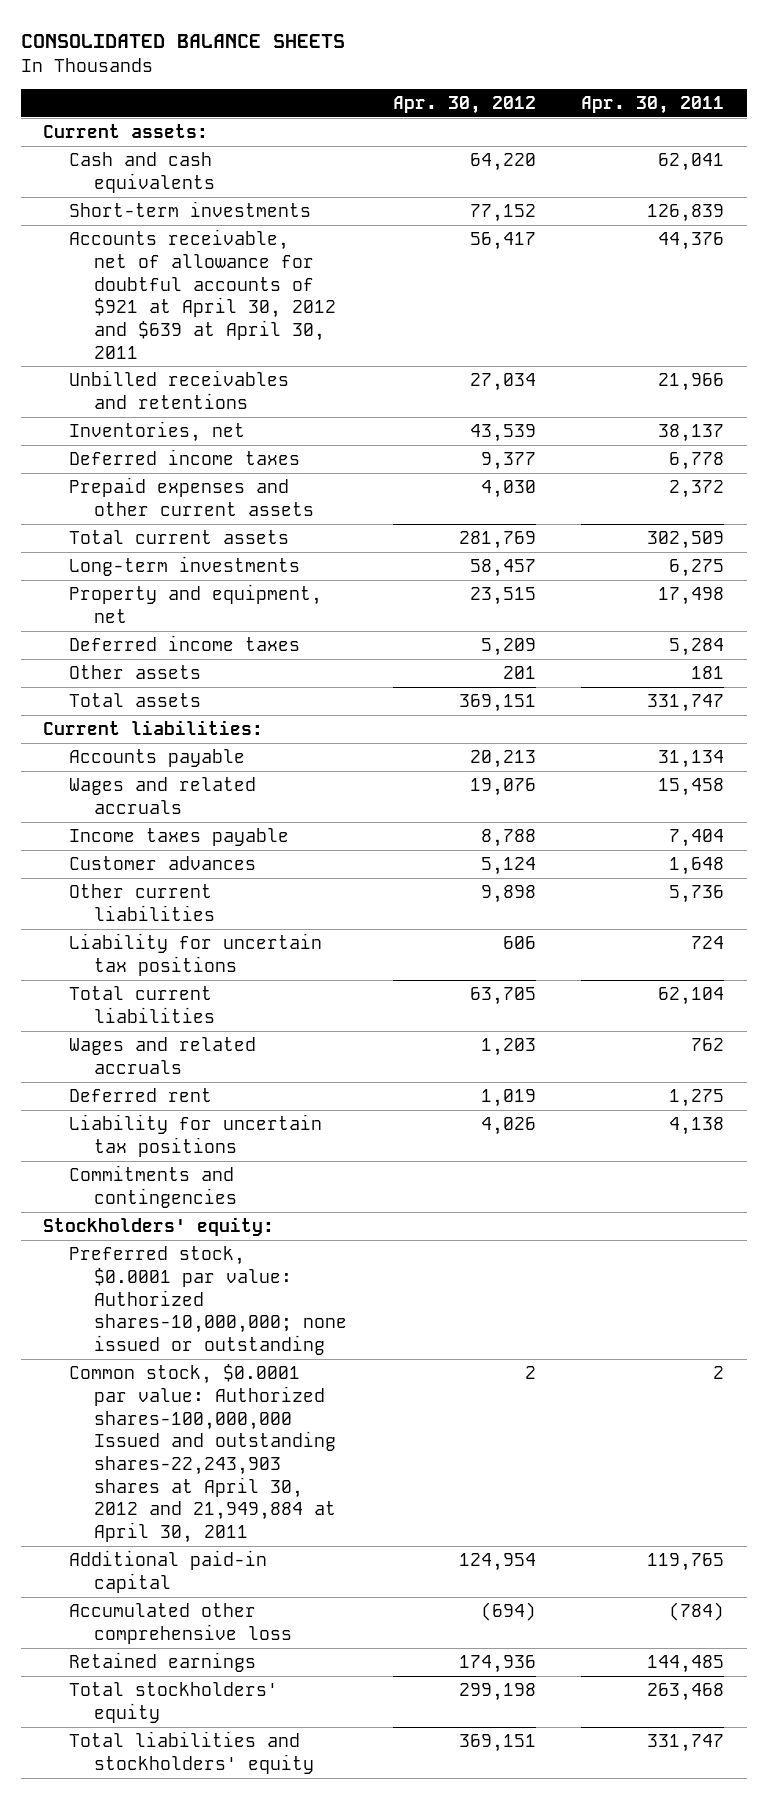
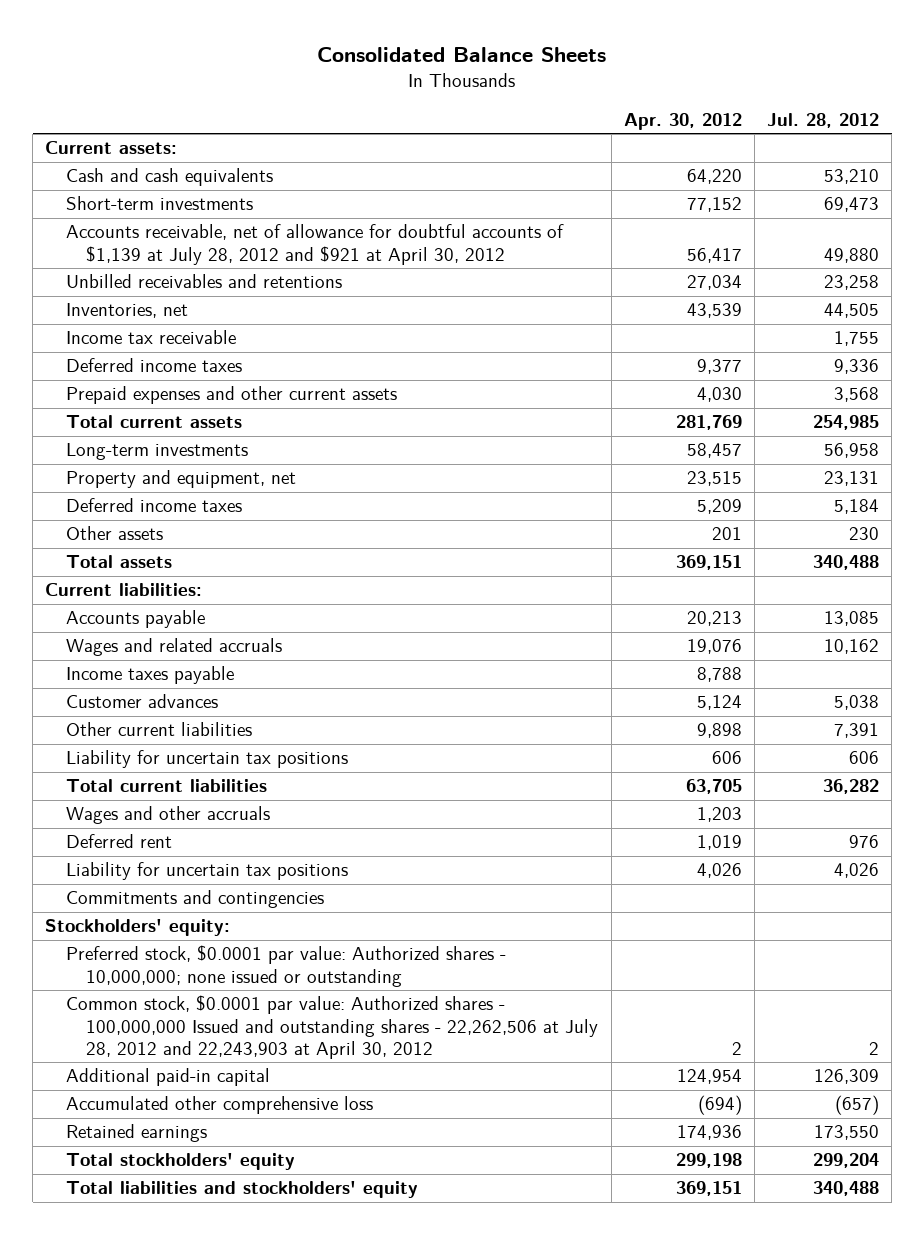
- CONSOLIDATED BALANCE SHEETS
+ Consolidated Balance Sheets
- | Apr. 30, 2012 | Apr. 30, 2011
+ | Apr. 30, 2012 | Jul. 28, 2012
- Accounts receivable, net of allowance for doubtful accounts of $921 at April 30, 2012 and $639 at April 30, 2011 | 56,417 | 44,376
+ Accounts receivable, net of allowance for doubtful accounts of $1,139 at July 28, 2012 and $921 at April 30, 2012 | 56,417 | 49,880
+ Income tax receivable | | 1,755
- Wages and related accruals | 1,203 | 762
+ Wages and other accruals | 1,203 |
- Preferred stock, $0.0001 par value: Authorized shares-10,000,000; none issued or outstanding
- Common stock, $0.0001 par value: Authorized shares-100,000,000 Issued and outstanding shares-22,243,903 shares at April 30, 2012 and 21,949,884 at April 30, 2011 | 2 | 2
+ Preferred stock, $0.0001 par value: Authorized shares - 10,000,000; none issued or outstanding
+ Common stock, $0.0001 par value: Authorized shares - 100,000,000 Issued and outstanding shares - 22,262,506 at July 28, 2012 and 22,243,903 at April 30, 2012 | 2 | 2

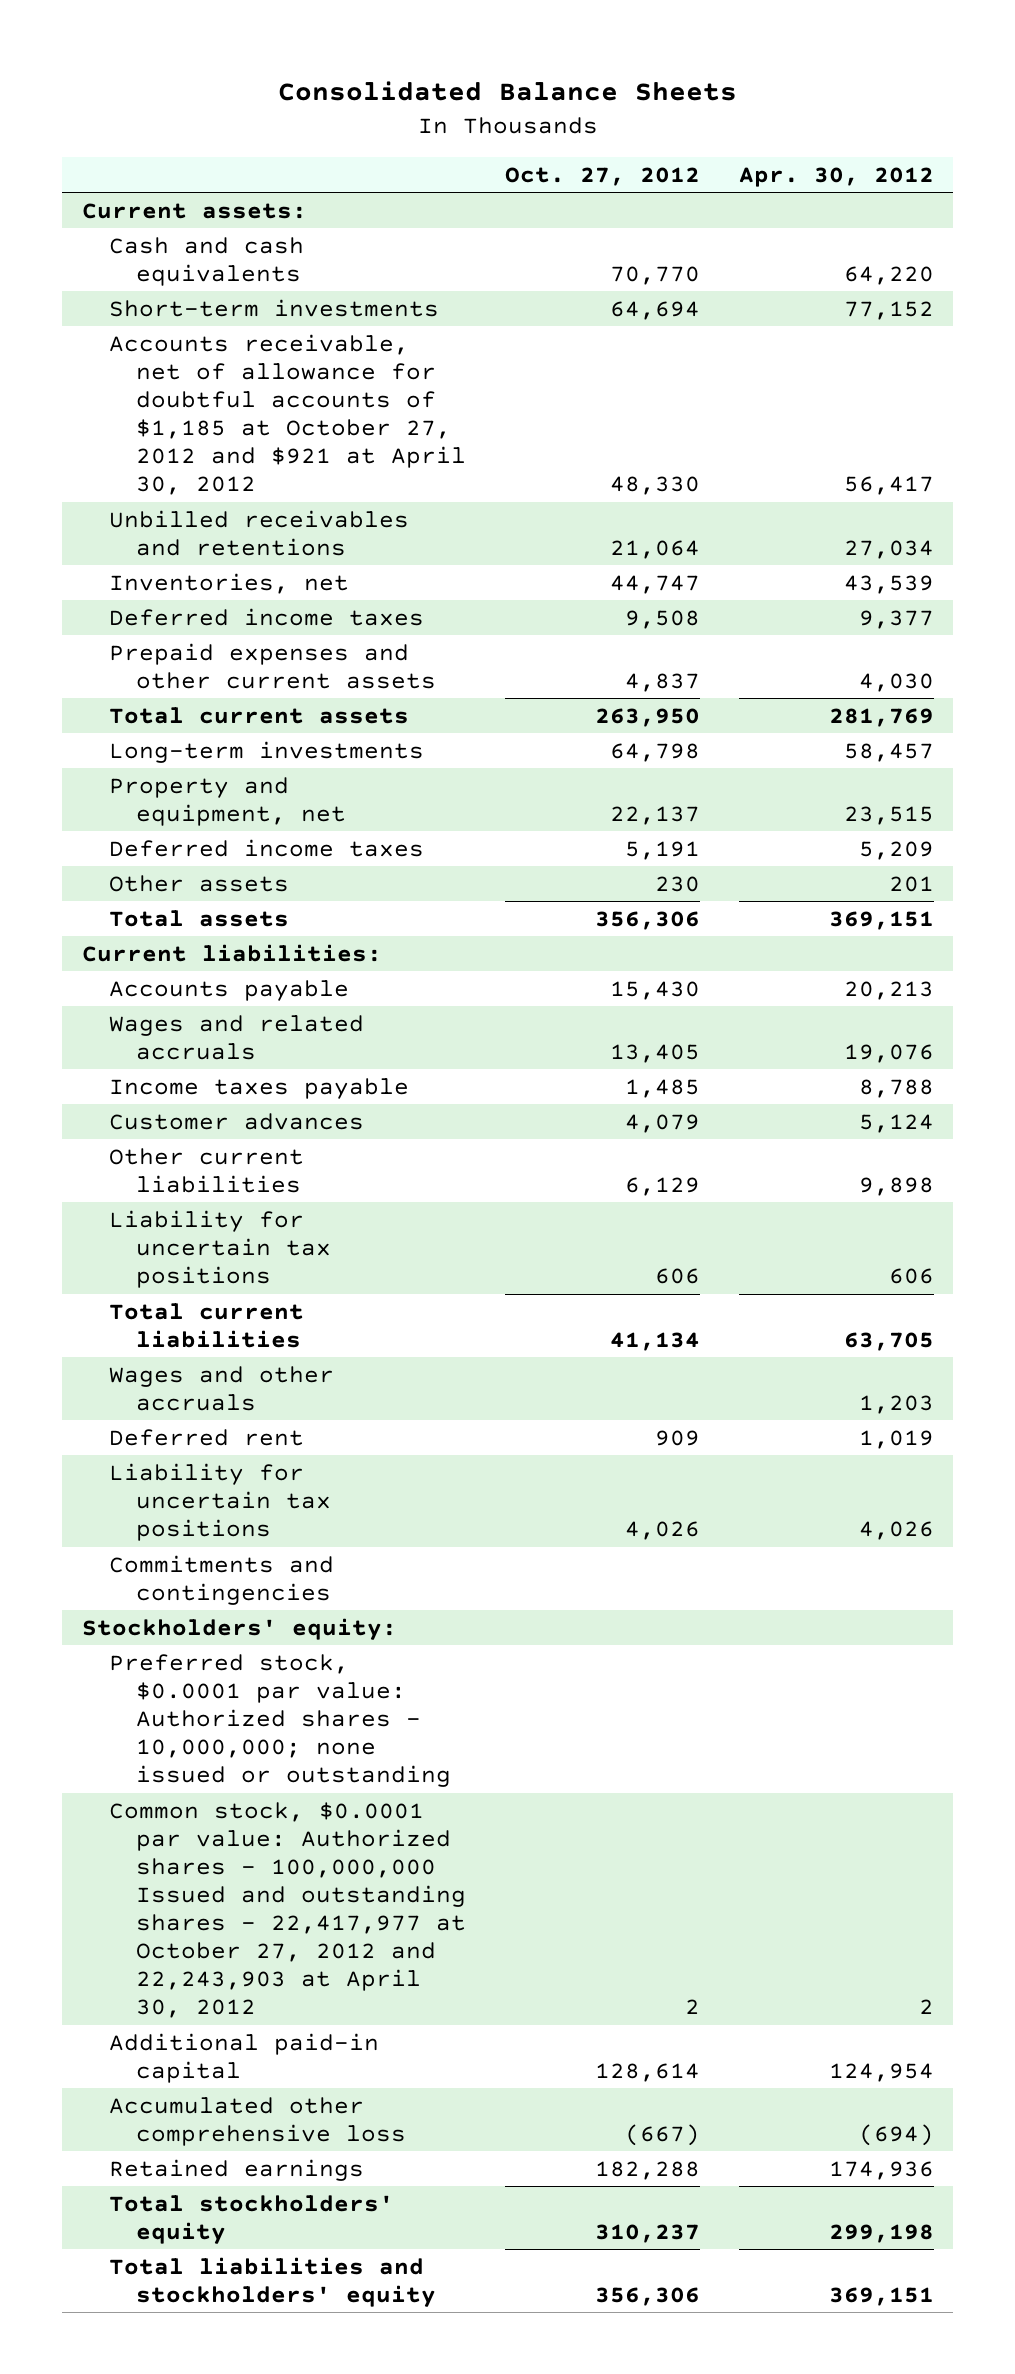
- | Apr. 30, 2012 | Jul. 28, 2012
+ | Oct. 27, 2012 | Apr. 30, 2012
- Accounts receivable, net of allowance for doubtful accounts of $1,139 at July 28, 2012 and $921 at April 30, 2012 | 56,417 | 49,880
+ Accounts receivable, net of allowance for doubtful accounts of $1,185 at October 27, 2012 and $921 at April 30, 2012 | 48,330 | 56,417
- Income tax receivable | | 1,755
- Common stock, $0.0001 par value: Authorized shares - 100,000,000 Issued and outstanding shares - 22,262,506 at July 28, 2012 and 22,243,903 at April 30, 2012 | 2 | 2
+ Common stock, $0.0001 par value: Authorized shares - 100,000,000 Issued and outstanding shares - 22,417,977 at October 27, 2012 and 22,243,903 at April 30, 2012 | 2 | 2

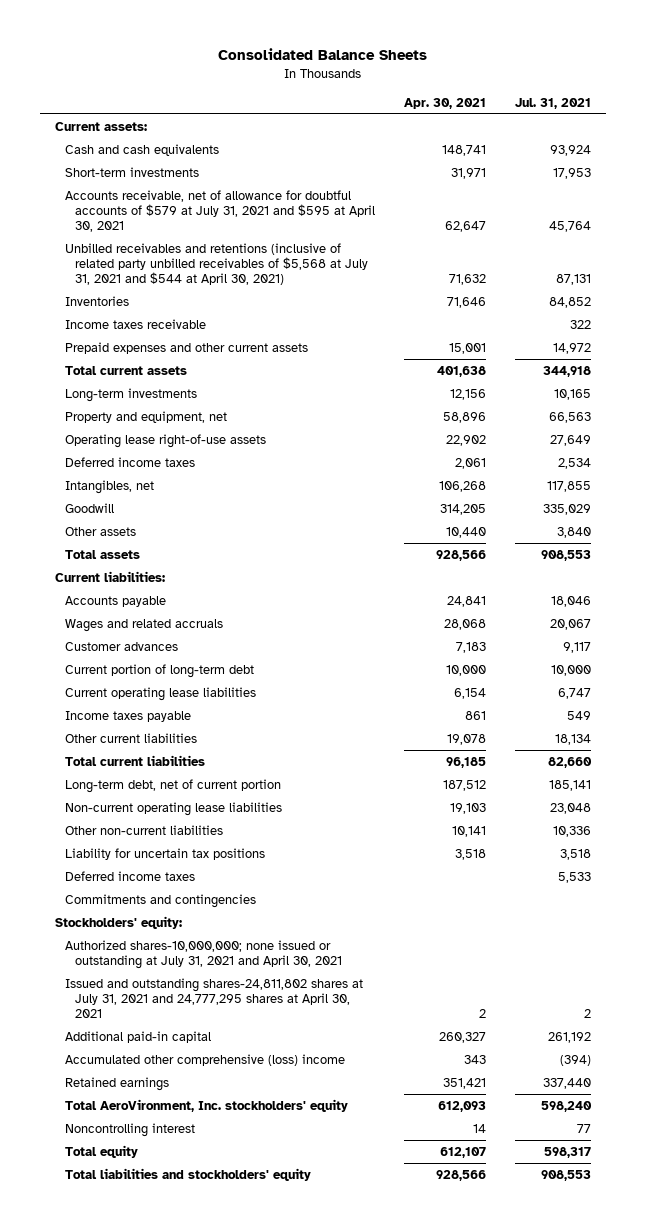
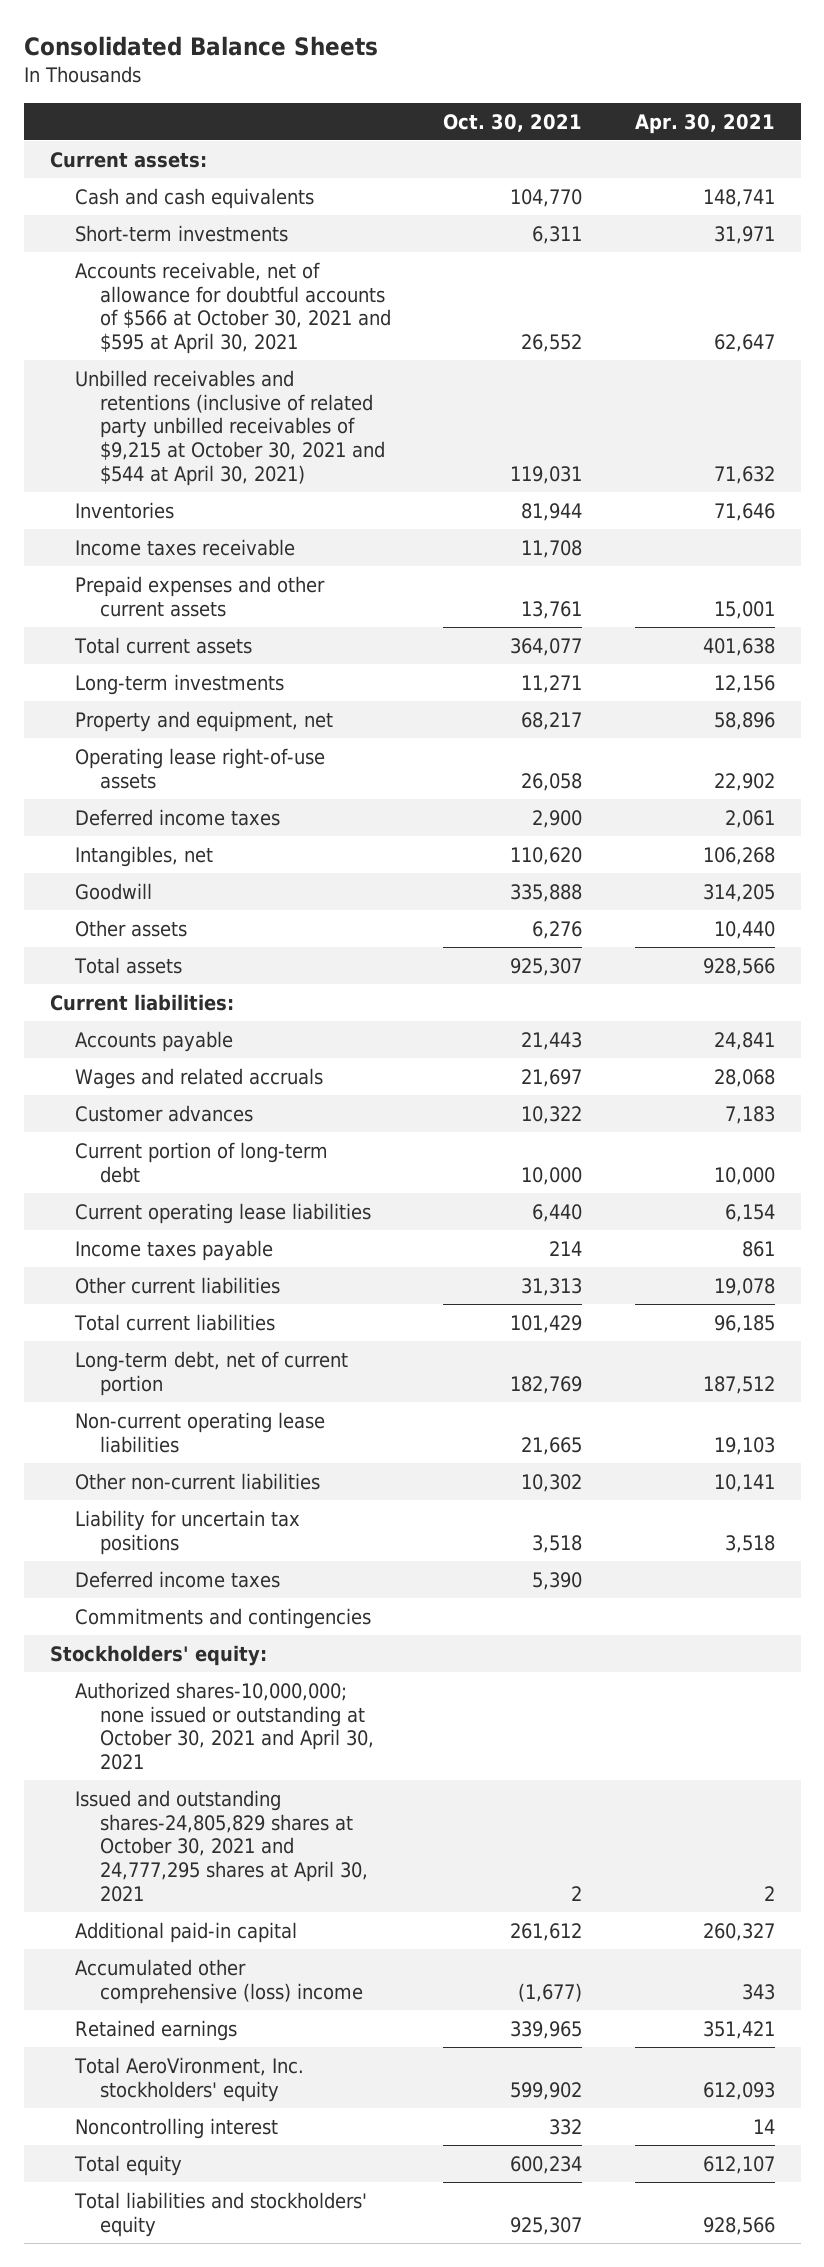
- | Apr. 30, 2021 | Jul. 31, 2021
+ | Oct. 30, 2021 | Apr. 30, 2021
- Accounts receivable, net of allowance for doubtful accounts of $579 at July 31, 2021 and $595 at April 30, 2021 | 62,647 | 45,764
- Unbilled receivables and retentions (inclusive of related party unbilled receivables of $5,568 at July 31, 2021 and $544 at April 30, 2021) | 71,632 | 87,131
+ Accounts receivable, net of allowance for doubtful accounts of $566 at October 30, 2021 and $595 at April 30, 2021 | 26,552 | 62,647
+ Unbilled receivables and retentions (inclusive of related party unbilled receivables of $9,215 at October 30, 2021 and $544 at April 30, 2021) | 119,031 | 71,632
- Authorized shares-10,000,000; none issued or outstanding at July 31, 2021 and April 30, 2021
- Issued and outstanding shares-24,811,802 shares at July 31, 2021 and 24,777,295 shares at April 30, 2021 | 2 | 2
+ Authorized shares-10,000,000; none issued or outstanding at October 30, 2021 and April 30, 2021
+ Issued and outstanding shares-24,805,829 shares at October 30, 2021 and 24,777,295 shares at April 30, 2021 | 2 | 2

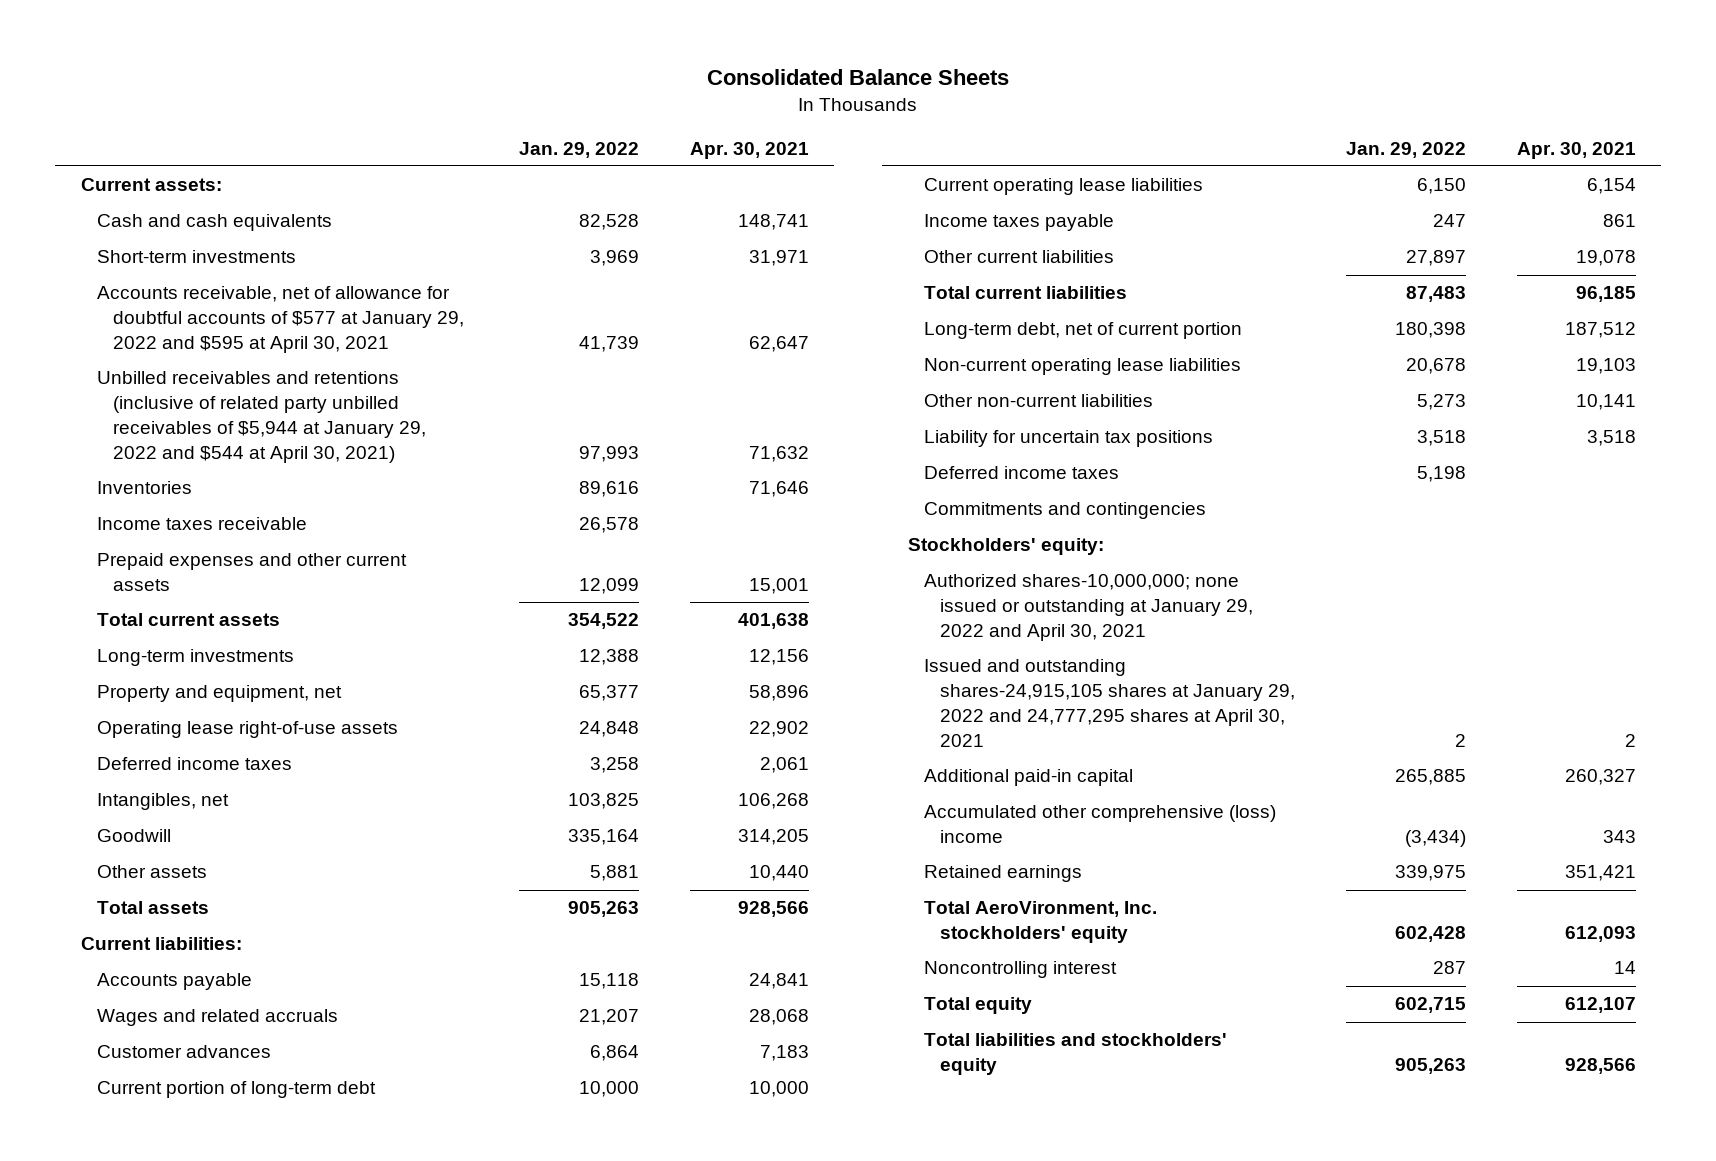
- | Oct. 30, 2021 | Apr. 30, 2021
+ | Jan. 29, 2022 | Apr. 30, 2021
- Accounts receivable, net of allowance for doubtful accounts of $566 at October 30, 2021 and $595 at April 30, 2021 | 26,552 | 62,647
- Unbilled receivables and retentions (inclusive of related party unbilled receivables of $9,215 at October 30, 2021 and $544 at April 30, 2021) | 119,031 | 71,632
+ Accounts receivable, net of allowance for doubtful accounts of $577 at January 29, 2022 and $595 at April 30, 2021 | 41,739 | 62,647
+ Unbilled receivables and retentions (inclusive of related party unbilled receivables of $5,944 at January 29, 2022 and $544 at April 30, 2021) | 97,993 | 71,632
- Authorized shares-10,000,000; none issued or outstanding at October 30, 2021 and April 30, 2021
- Issued and outstanding shares-24,805,829 shares at October 30, 2021 and 24,777,295 shares at April 30, 2021 | 2 | 2
+ Authorized shares-10,000,000; none issued or outstanding at January 29, 2022 and April 30, 2021
+ Issued and outstanding shares-24,915,105 shares at January 29, 2022 and 24,777,295 shares at April 30, 2021 | 2 | 2

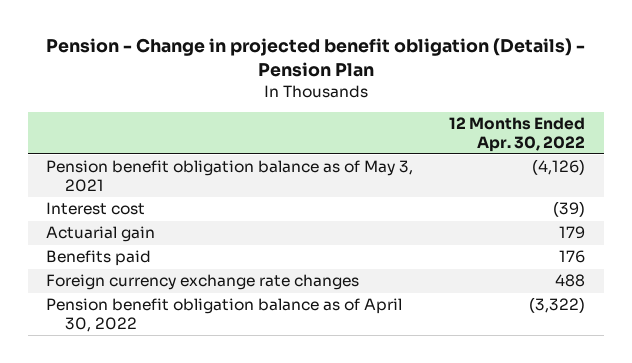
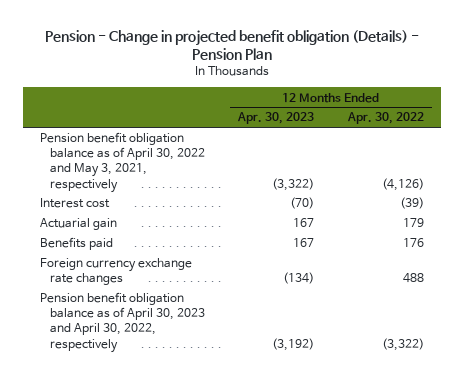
- | 12 Months Ended Apr. 30, 2022
+ | 12 Months Ended Apr. 30, 2023 | 12 Months Ended Apr. 30, 2022
- Pension benefit obligation balance as of May 3, 2021 | (4,126)
+ Pension benefit obligation balance as of April 30, 2022 and May 3, 2021, respectively | (3,322) | (4,126)
- Pension benefit obligation balance as of April 30, 2022 | (3,322)
+ Pension benefit obligation balance as of April 30, 2023 and April 30, 2022, respectively | (3,192) | (3,322)

